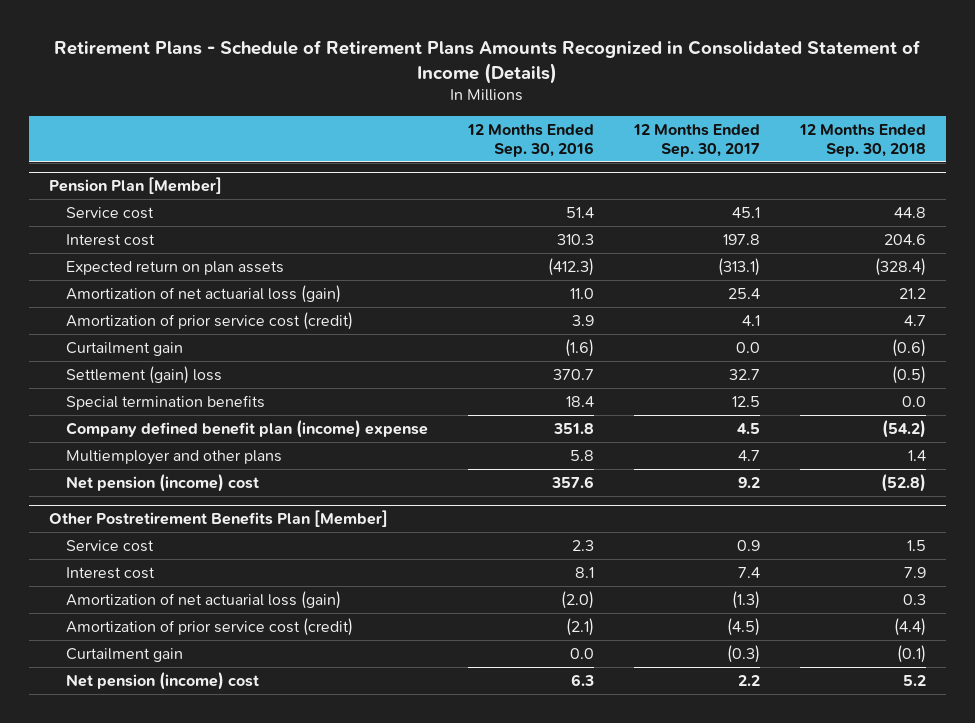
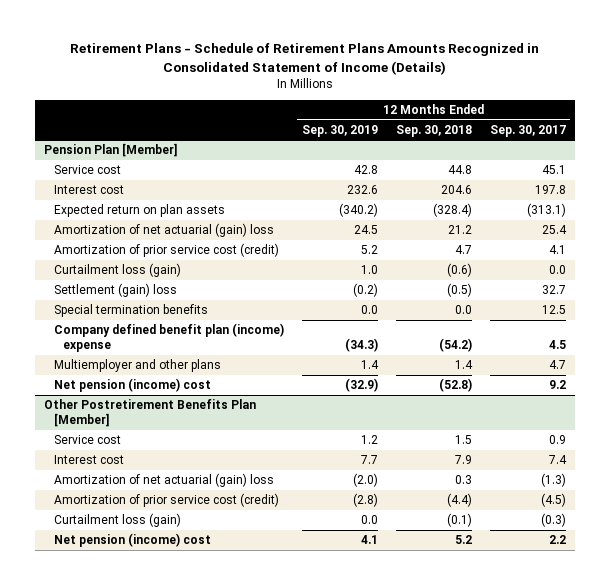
- | 12 Months Ended Sep. 30, 2016 | 12 Months Ended Sep. 30, 2017 | 12 Months Ended Sep. 30, 2018
+ | 12 Months Ended Sep. 30, 2019 | 12 Months Ended Sep. 30, 2018 | 12 Months Ended Sep. 30, 2017
@ Pension Plan [Member]
- Amortization of net actuarial loss (gain) | 11.0 | 25.4 | 21.2
+ Amortization of net actuarial (gain) loss | 24.5 | 21.2 | 25.4
- Curtailment gain | (1.6) | 0.0 | (0.6)
+ Curtailment loss (gain) | 1.0 | (0.6) | 0.0
@ Other Postretirement Benefits Plan [Member]
- Amortization of net actuarial loss (gain) | (2.0) | (1.3) | 0.3
+ Amortization of net actuarial (gain) loss | (2.0) | 0.3 | (1.3)
- Curtailment gain | 0.0 | (0.3) | (0.1)
+ Curtailment loss (gain) | 0.0 | (0.1) | (0.3)

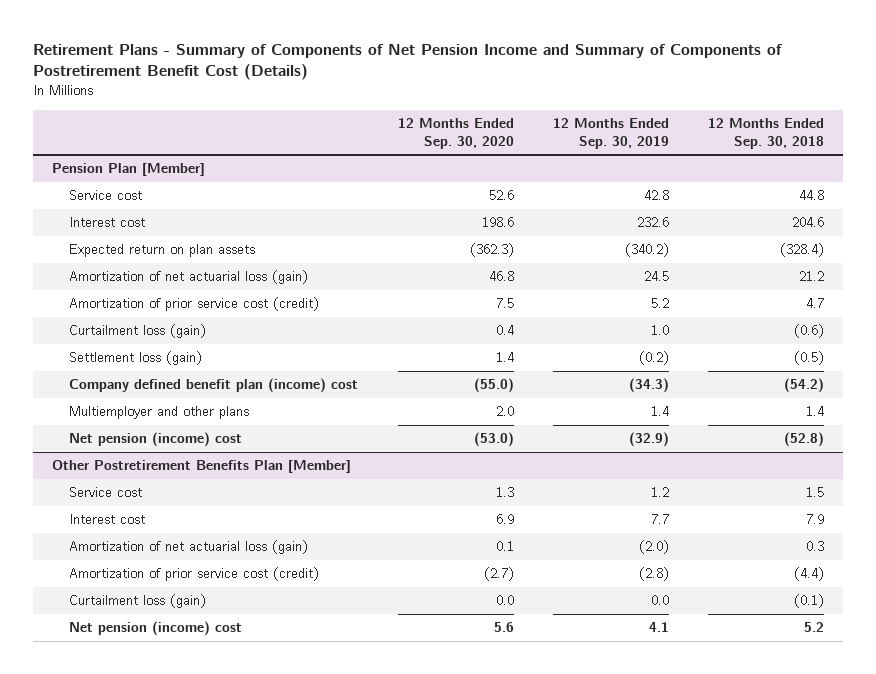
- Retirement Plans - Schedule of Retirement Plans Amounts Recognized in Consolidated Statement of Income (Details)
+ Retirement Plans - Summary of Components of Net Pension Income and Summary of Components of Postretirement Benefit Cost (Details)
- | 12 Months Ended Sep. 30, 2019 | 12 Months Ended Sep. 30, 2018 | 12 Months Ended Sep. 30, 2017
+ | 12 Months Ended Sep. 30, 2020 | 12 Months Ended Sep. 30, 2019 | 12 Months Ended Sep. 30, 2018
@ Pension Plan [Member]
- Amortization of net actuarial (gain) loss | 24.5 | 21.2 | 25.4
+ Amortization of net actuarial loss (gain) | 46.8 | 24.5 | 21.2
- Settlement (gain) loss | (0.2) | (0.5) | 32.7
- Special termination benefits | 0.0 | 0.0 | 12.5
- Company defined benefit plan (income) expense | (34.3) | (54.2) | 4.5
+ Settlement loss (gain) | 1.4 | (0.2) | (0.5)
+ Company defined benefit plan (income) cost | (55.0) | (34.3) | (54.2)
@ Other Postretirement Benefits Plan [Member]
- Amortization of net actuarial (gain) loss | (2.0) | 0.3 | (1.3)
+ Amortization of net actuarial loss (gain) | 0.1 | (2.0) | 0.3

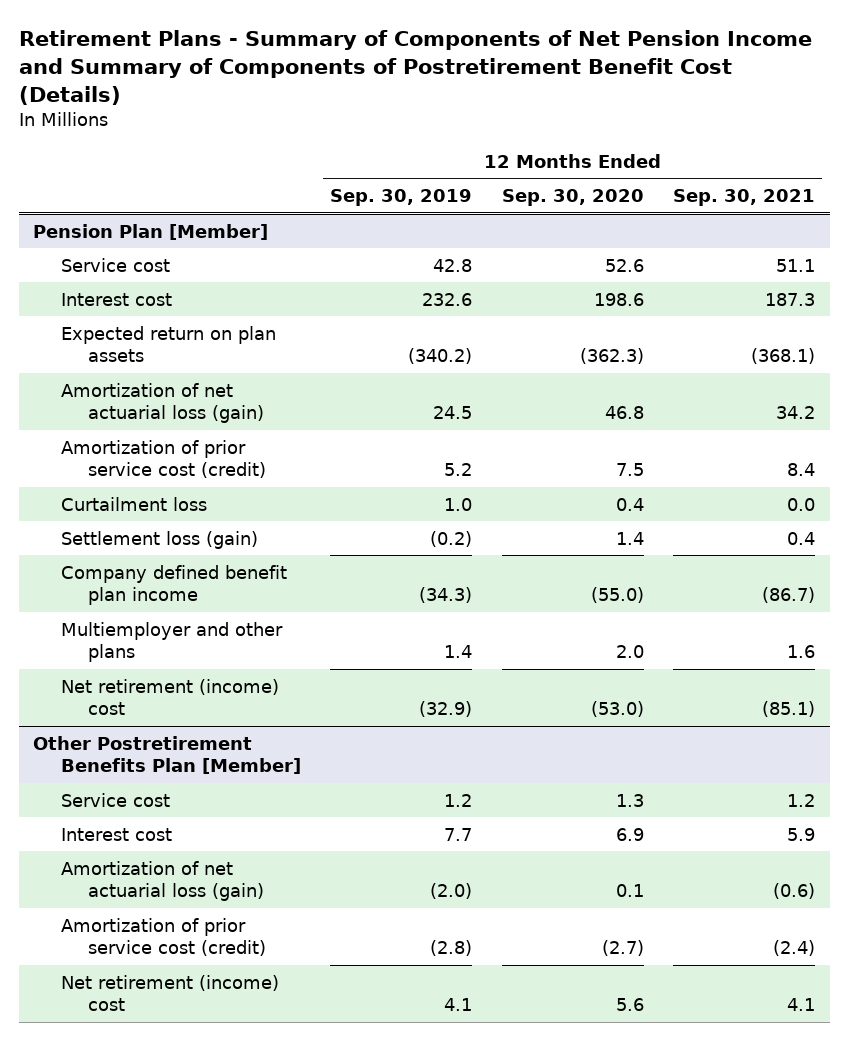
- | 12 Months Ended Sep. 30, 2020 | 12 Months Ended Sep. 30, 2019 | 12 Months Ended Sep. 30, 2018
+ | 12 Months Ended Sep. 30, 2019 | 12 Months Ended Sep. 30, 2020 | 12 Months Ended Sep. 30, 2021
@ Pension Plan [Member]
- Curtailment loss (gain) | 0.4 | 1.0 | (0.6)
+ Curtailment loss | 1.0 | 0.4 | 0.0
- Company defined benefit plan (income) cost | (55.0) | (34.3) | (54.2)
+ Company defined benefit plan income | (34.3) | (55.0) | (86.7)
- Net pension (income) cost | (53.0) | (32.9) | (52.8)
+ Net retirement (income) cost | (32.9) | (53.0) | (85.1)
@ Other Postretirement Benefits Plan [Member]
- Curtailment loss (gain) | 0.0 | 0.0 | (0.1)
- Net pension (income) cost | 5.6 | 4.1 | 5.2
+ Net retirement (income) cost | 4.1 | 5.6 | 4.1

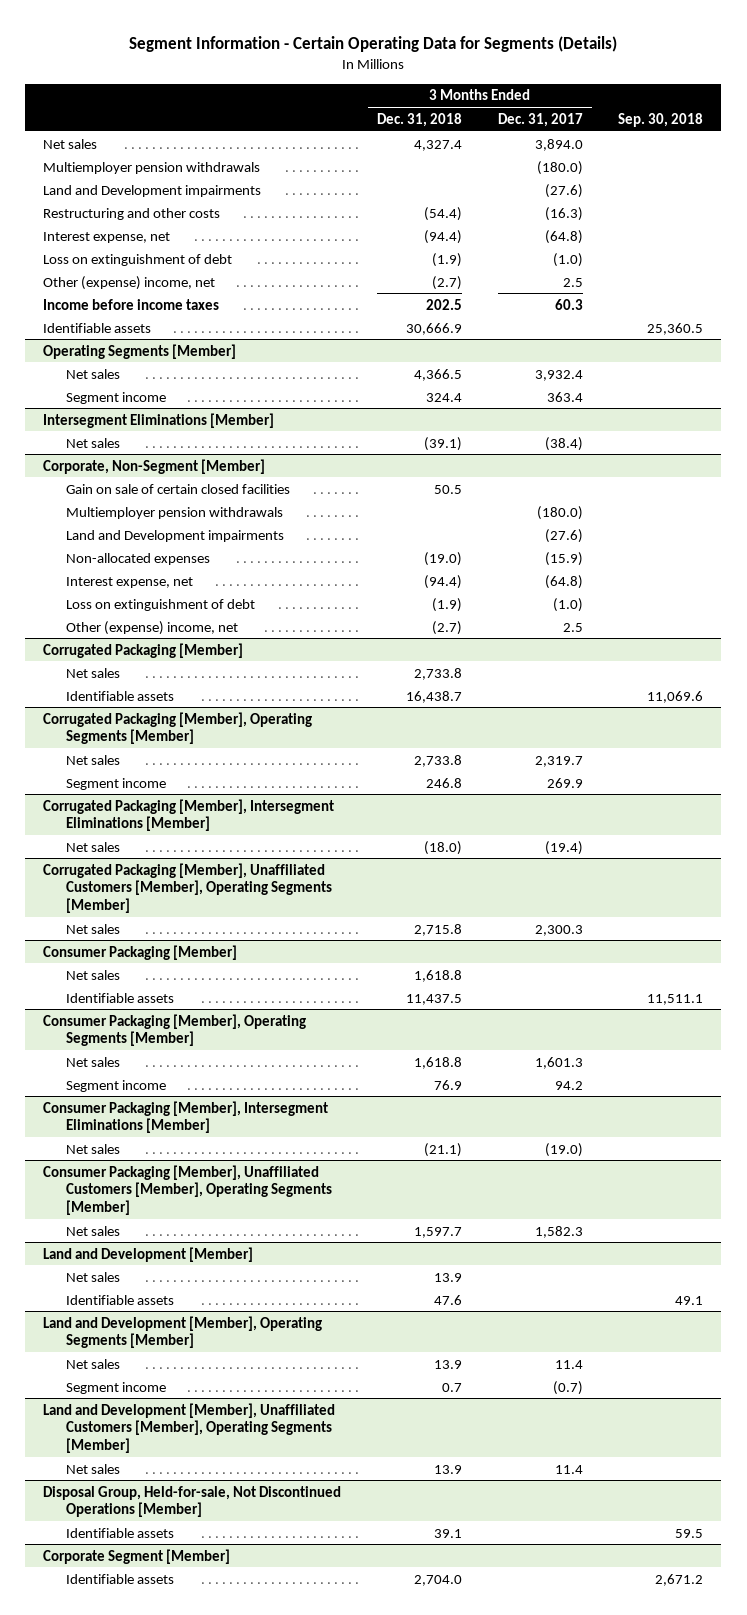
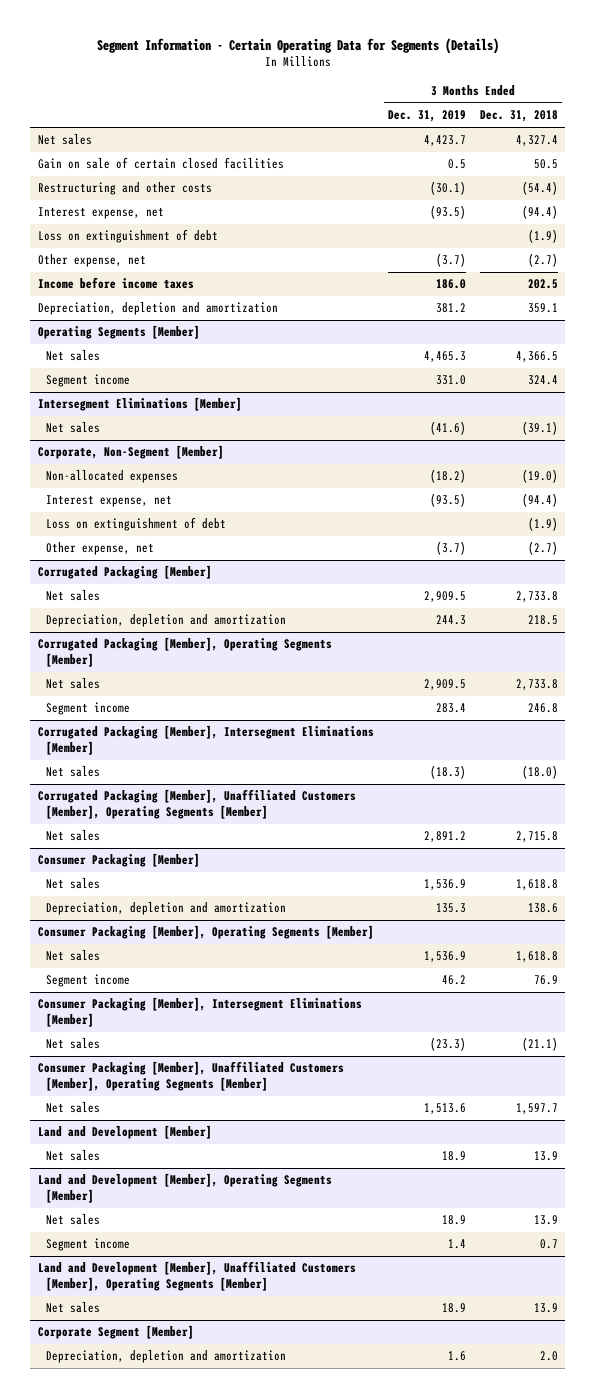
- | 3 Months Ended Dec. 31, 2018 | 3 Months Ended Dec. 31, 2017 | Sep. 30, 2018
+ | 3 Months Ended Dec. 31, 2019 | 3 Months Ended Dec. 31, 2018
- Multiemployer pension withdrawals | | (180.0) |
- Land and Development impairments | | (27.6) |
+ Gain on sale of certain closed facilities | 0.5 | 50.5
- Other (expense) income, net | (2.7) | 2.5 |
+ Other expense, net | (3.7) | (2.7)
- Identifiable assets | 30,666.9 | | 25,360.5
+ Depreciation, depletion and amortization | 381.2 | 359.1
@ Corporate, Non-Segment [Member]
- Gain on sale of certain closed facilities | 50.5 | |
- Multiemployer pension withdrawals | | (180.0) |
- Land and Development impairments | | (27.6) |
- Other (expense) income, net | (2.7) | 2.5 |
+ Other expense, net | (3.7) | (2.7)
@ Corrugated Packaging [Member]
- Identifiable assets | 16,438.7 | | 11,069.6
+ Depreciation, depletion and amortization | 244.3 | 218.5
@ Consumer Packaging [Member]
- Identifiable assets | 11,437.5 | | 11,511.1
+ Depreciation, depletion and amortization | 135.3 | 138.6
@ Land and Development [Member]
- Identifiable assets | 47.6 | | 49.1
- Disposal Group, Held-for-sale, Not Discontinued Operations [Member]
- Identifiable assets | 39.1 | | 59.5
@ Corporate Segment [Member]
- Identifiable assets | 2,704.0 | | 2,671.2
+ Depreciation, depletion and amortization | 1.6 | 2.0

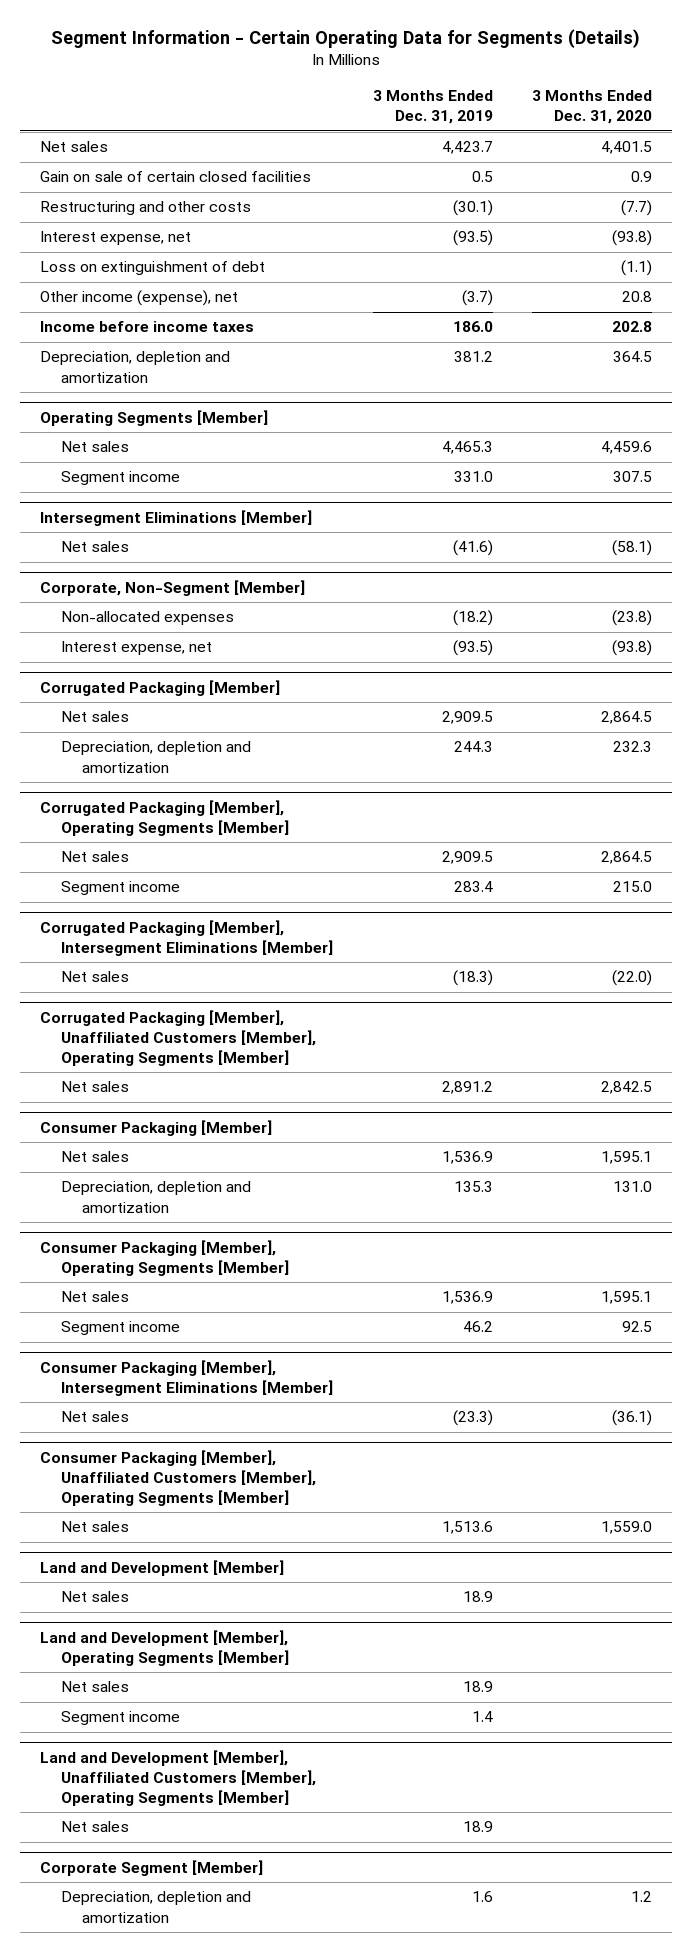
- | 3 Months Ended Dec. 31, 2019 | 3 Months Ended Dec. 31, 2018
+ | 3 Months Ended Dec. 31, 2019 | 3 Months Ended Dec. 31, 2020
- Other expense, net | (3.7) | (2.7)
+ Other income (expense), net | (3.7) | 20.8
@ Corporate, Non-Segment [Member]
- Loss on extinguishment of debt | | (1.9)
- Other expense, net | (3.7) | (2.7)

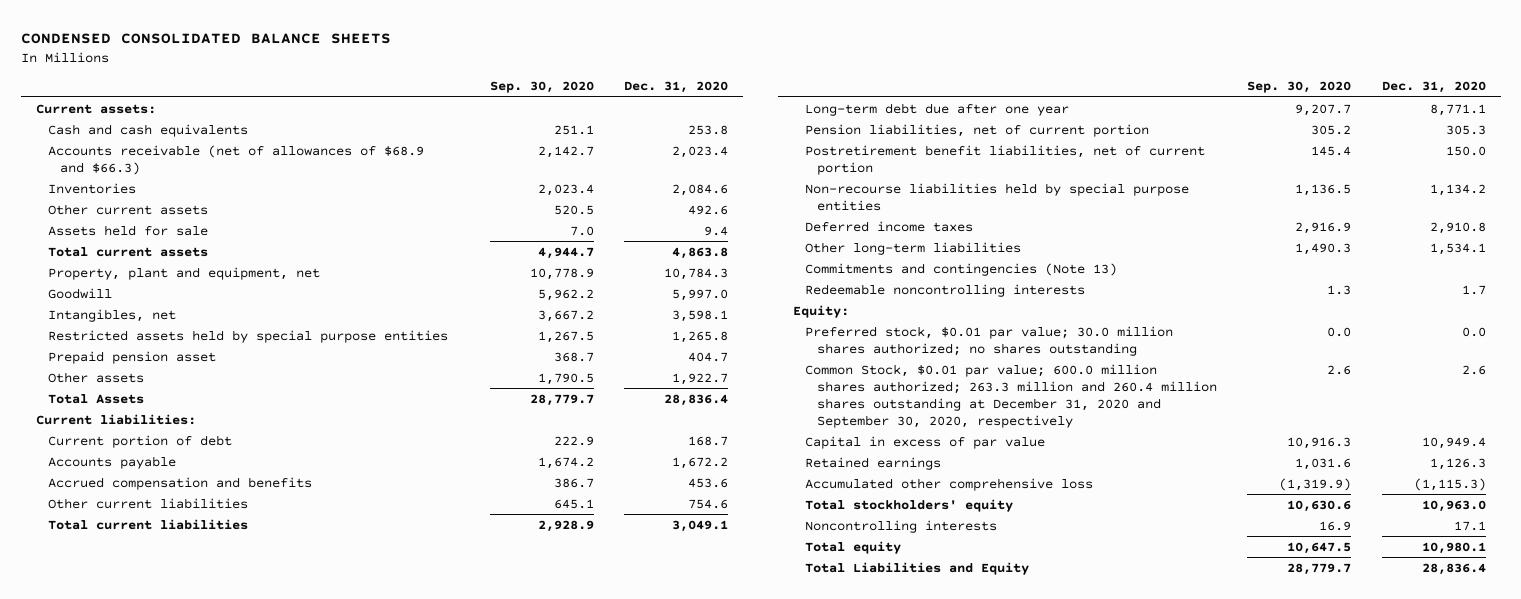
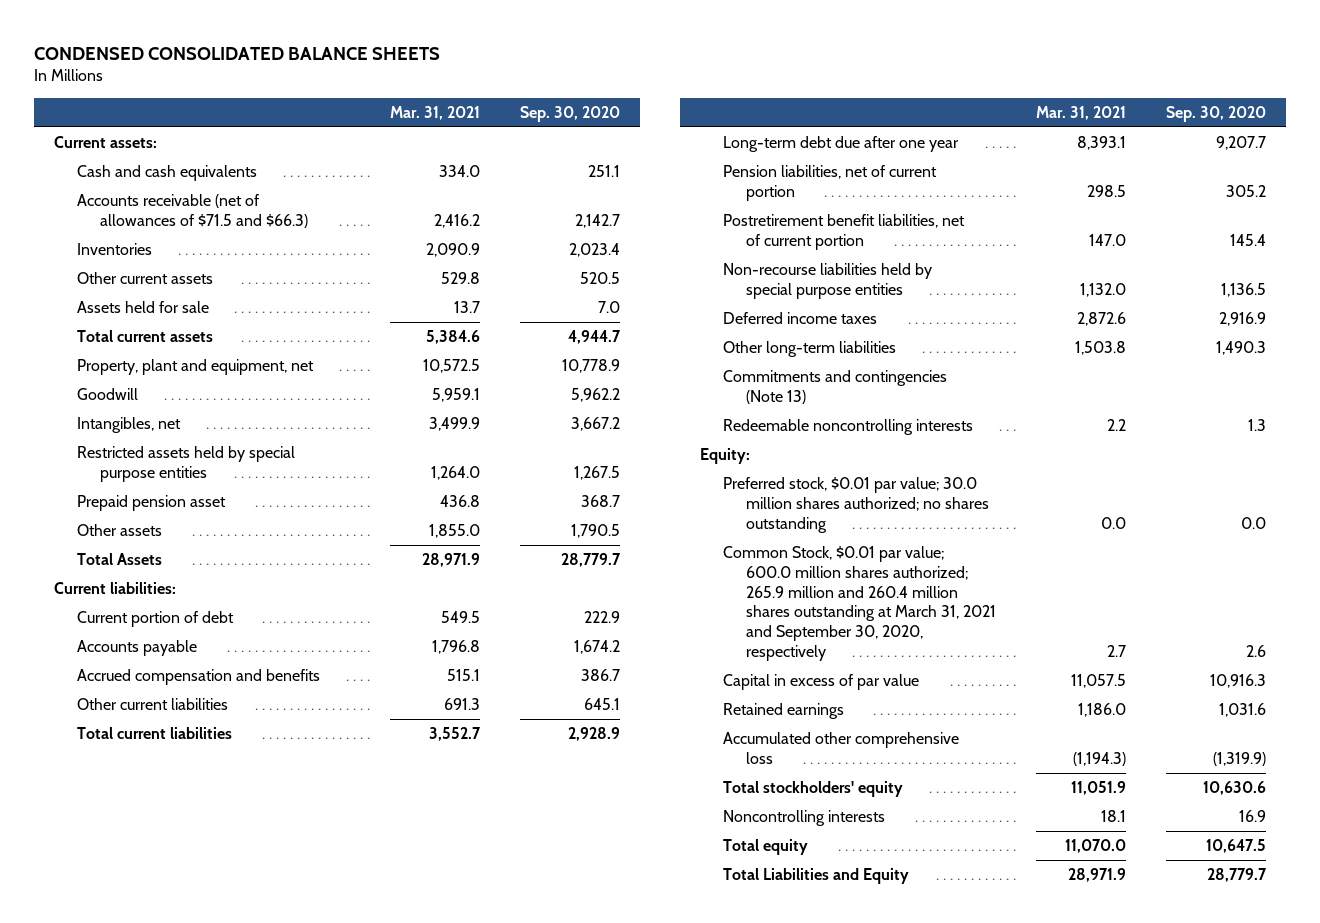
- | Sep. 30, 2020 | Dec. 31, 2020
+ | Mar. 31, 2021 | Sep. 30, 2020
- Accounts receivable (net of allowances of $68.9 and $66.3) | 2,142.7 | 2,023.4
+ Accounts receivable (net of allowances of $71.5 and $66.3) | 2,416.2 | 2,142.7
- Common Stock, $0.01 par value; 600.0 million shares authorized; 263.3 million and 260.4 million shares outstanding at December 31, 2020 and September 30, 2020, respectively | 2.6 | 2.6
+ Common Stock, $0.01 par value; 600.0 million shares authorized; 265.9 million and 260.4 million shares outstanding at March 31, 2021 and September 30, 2020, respectively | 2.7 | 2.6

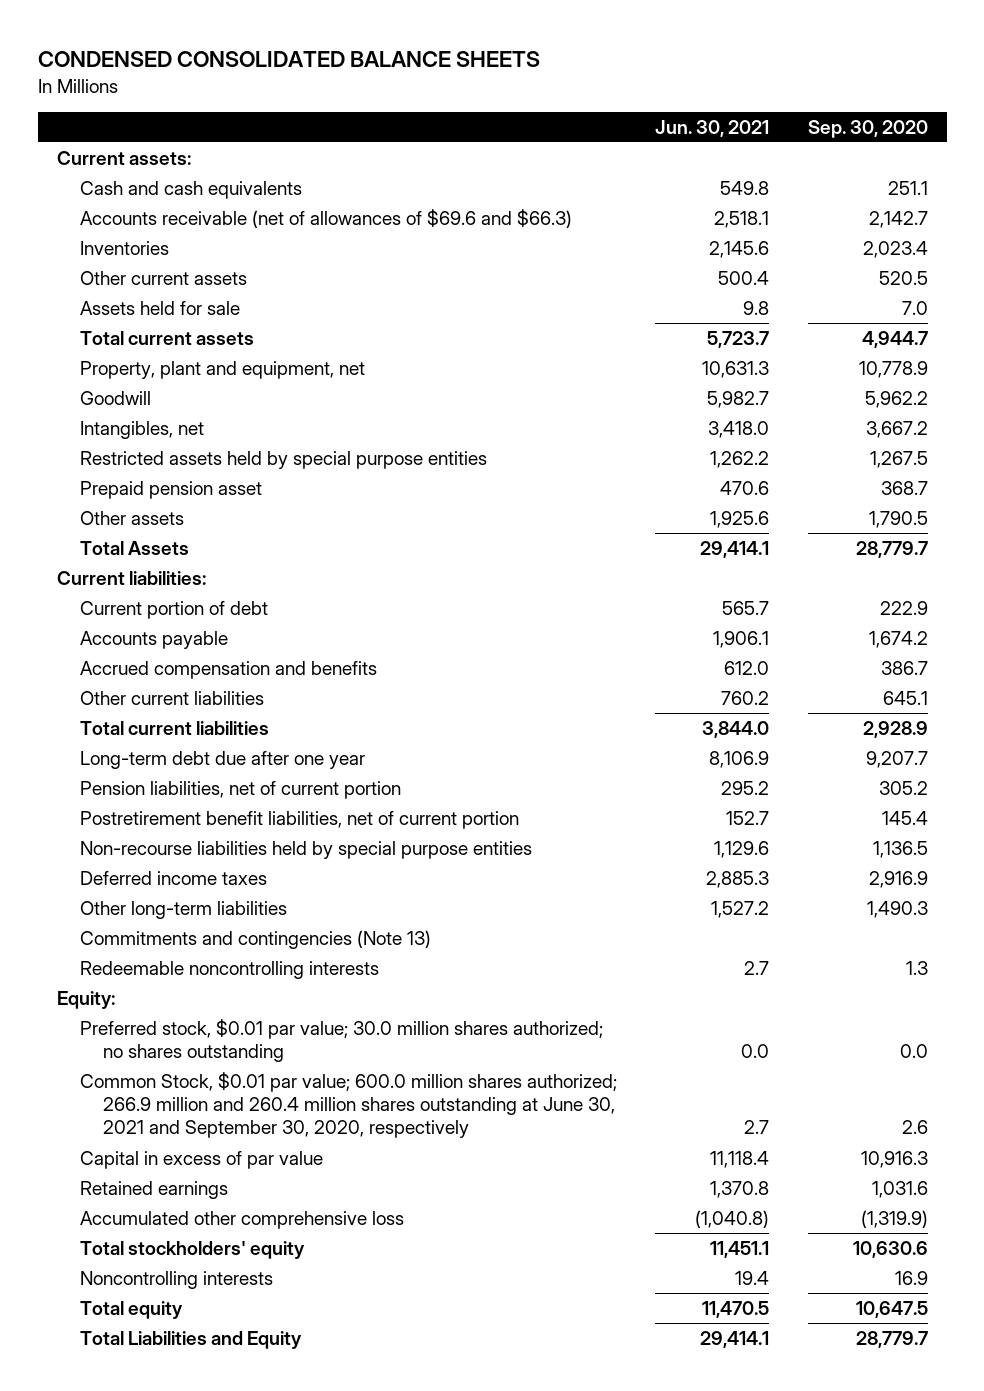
- | Mar. 31, 2021 | Sep. 30, 2020
+ | Jun. 30, 2021 | Sep. 30, 2020
- Accounts receivable (net of allowances of $71.5 and $66.3) | 2,416.2 | 2,142.7
+ Accounts receivable (net of allowances of $69.6 and $66.3) | 2,518.1 | 2,142.7
- Common Stock, $0.01 par value; 600.0 million shares authorized; 265.9 million and 260.4 million shares outstanding at March 31, 2021 and September 30, 2020, respectively | 2.7 | 2.6
+ Common Stock, $0.01 par value; 600.0 million shares authorized; 266.9 million and 260.4 million shares outstanding at June 30, 2021 and September 30, 2020, respectively | 2.7 | 2.6

